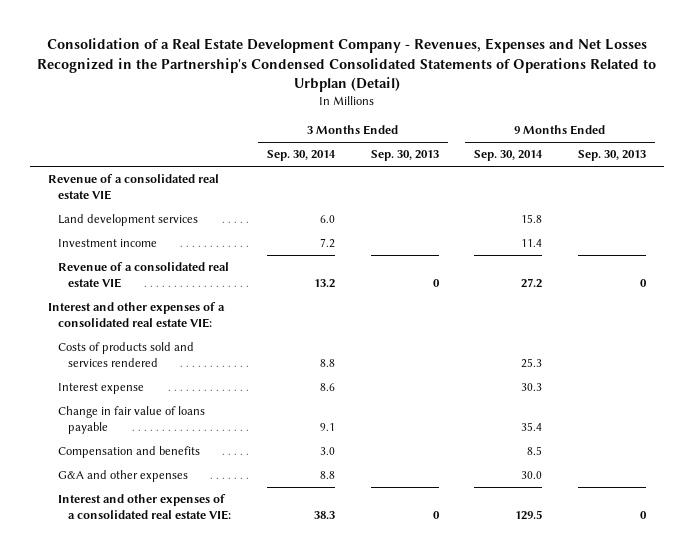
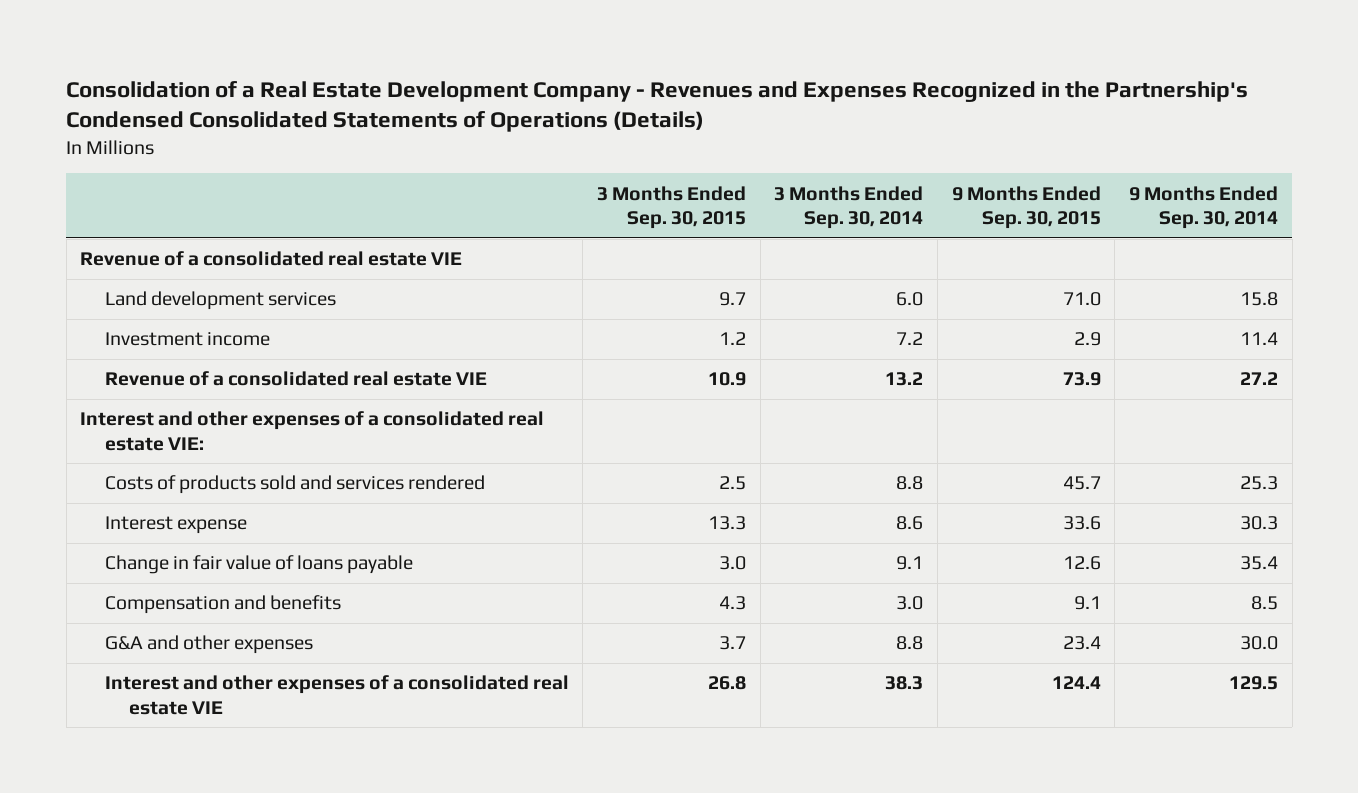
- Consolidation of a Real Estate Development Company - Revenues, Expenses and Net Losses Recognized in the Partnership's Condensed Consolidated Statements of Operations Related to Urbplan (Detail)
+ Consolidation of a Real Estate Development Company - Revenues and Expenses Recognized in the Partnership's Condensed Consolidated Statements of Operations (Details)
- | 3 Months Ended Sep. 30, 2014 | 3 Months Ended Sep. 30, 2013 | 9 Months Ended Sep. 30, 2014 | 9 Months Ended Sep. 30, 2013
+ | 3 Months Ended Sep. 30, 2015 | 3 Months Ended Sep. 30, 2014 | 9 Months Ended Sep. 30, 2015 | 9 Months Ended Sep. 30, 2014
- Interest and other expenses of a consolidated real estate VIE: | 38.3 | 0 | 129.5 | 0
+ Interest and other expenses of a consolidated real estate VIE | 26.8 | 38.3 | 124.4 | 129.5

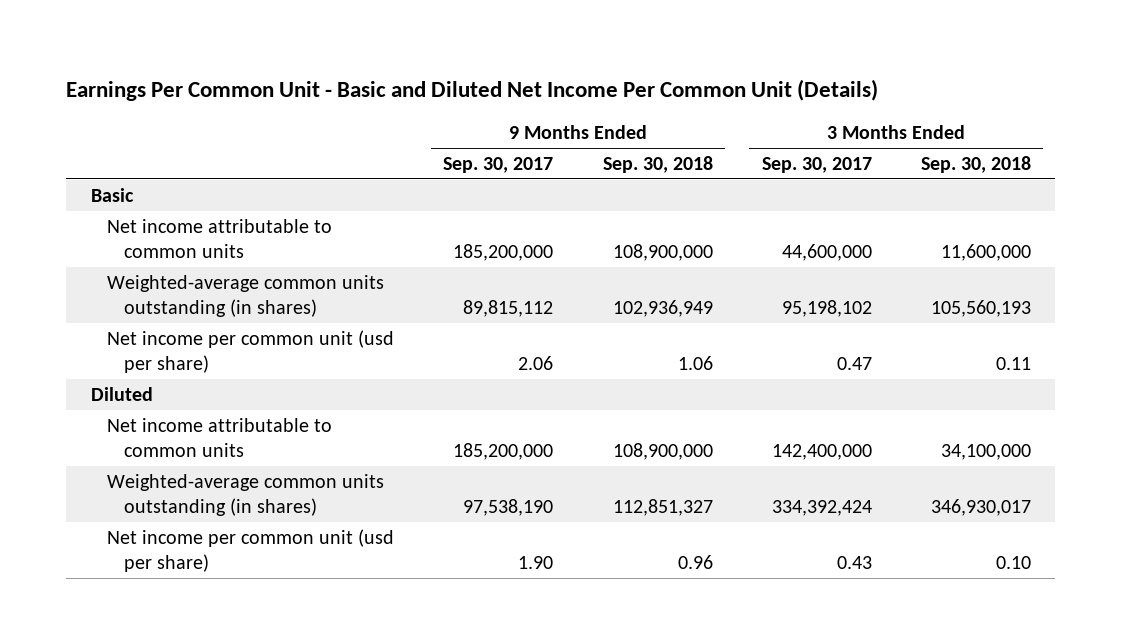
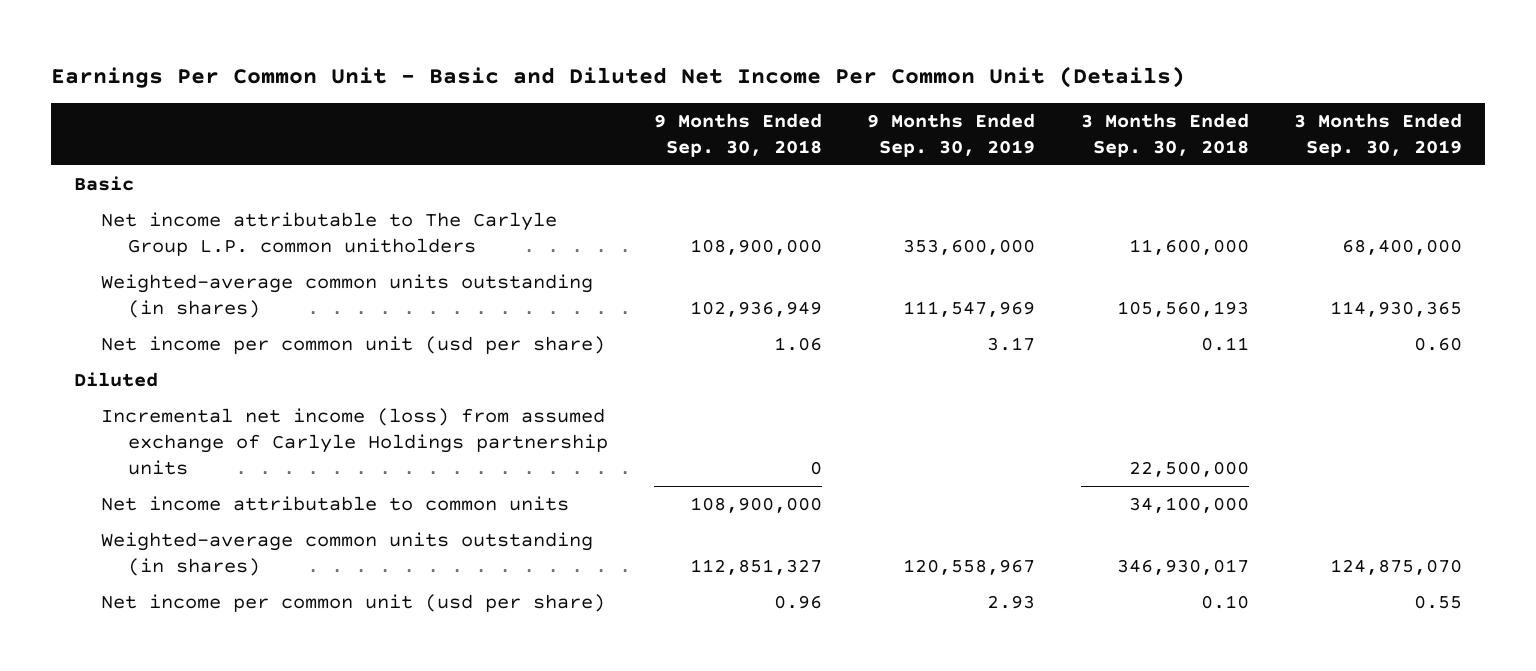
- | 9 Months Ended Sep. 30, 2017 | 9 Months Ended Sep. 30, 2018 | 3 Months Ended Sep. 30, 2017 | 3 Months Ended Sep. 30, 2018
+ | 9 Months Ended Sep. 30, 2018 | 9 Months Ended Sep. 30, 2019 | 3 Months Ended Sep. 30, 2018 | 3 Months Ended Sep. 30, 2019
- Net income attributable to common units | 185,200,000 | 108,900,000 | 44,600,000 | 11,600,000
+ Net income attributable to The Carlyle Group L.P. common unitholders | 108,900,000 | 353,600,000 | 11,600,000 | 68,400,000
+ Incremental net income (loss) from assumed exchange of Carlyle Holdings partnership units | 0 | | 22,500,000 |

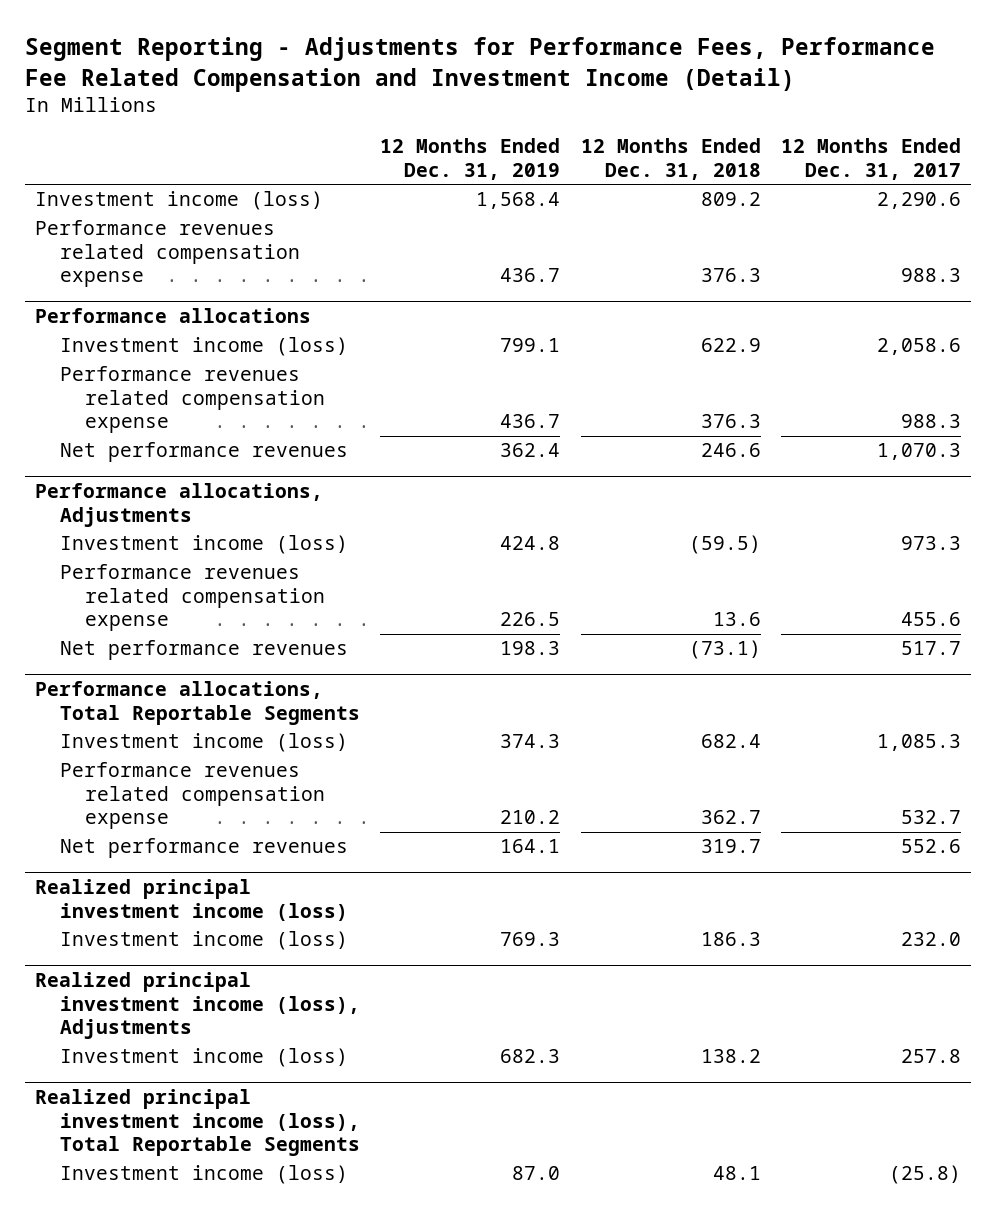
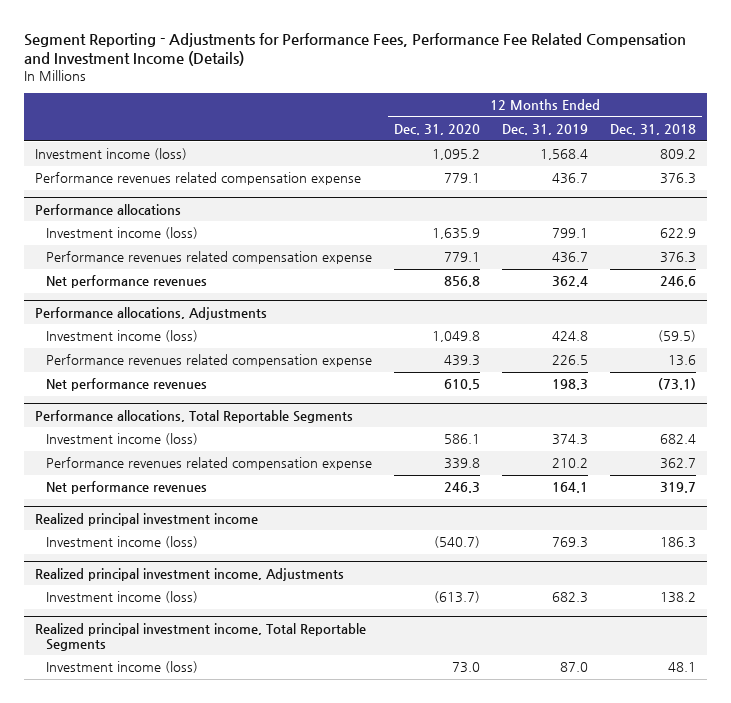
- Segment Reporting - Adjustments for Performance Fees, Performance Fee Related Compensation and Investment Income (Detail)
+ Segment Reporting - Adjustments for Performance Fees, Performance Fee Related Compensation and Investment Income (Details)
- | 12 Months Ended Dec. 31, 2019 | 12 Months Ended Dec. 31, 2018 | 12 Months Ended Dec. 31, 2017
+ | 12 Months Ended Dec. 31, 2020 | 12 Months Ended Dec. 31, 2019 | 12 Months Ended Dec. 31, 2018
- Realized principal investment income (loss)
+ Realized principal investment income
- Realized principal investment income (loss), Adjustments
+ Realized principal investment income, Adjustments
- Realized principal investment income (loss), Total Reportable Segments
+ Realized principal investment income, Total Reportable Segments

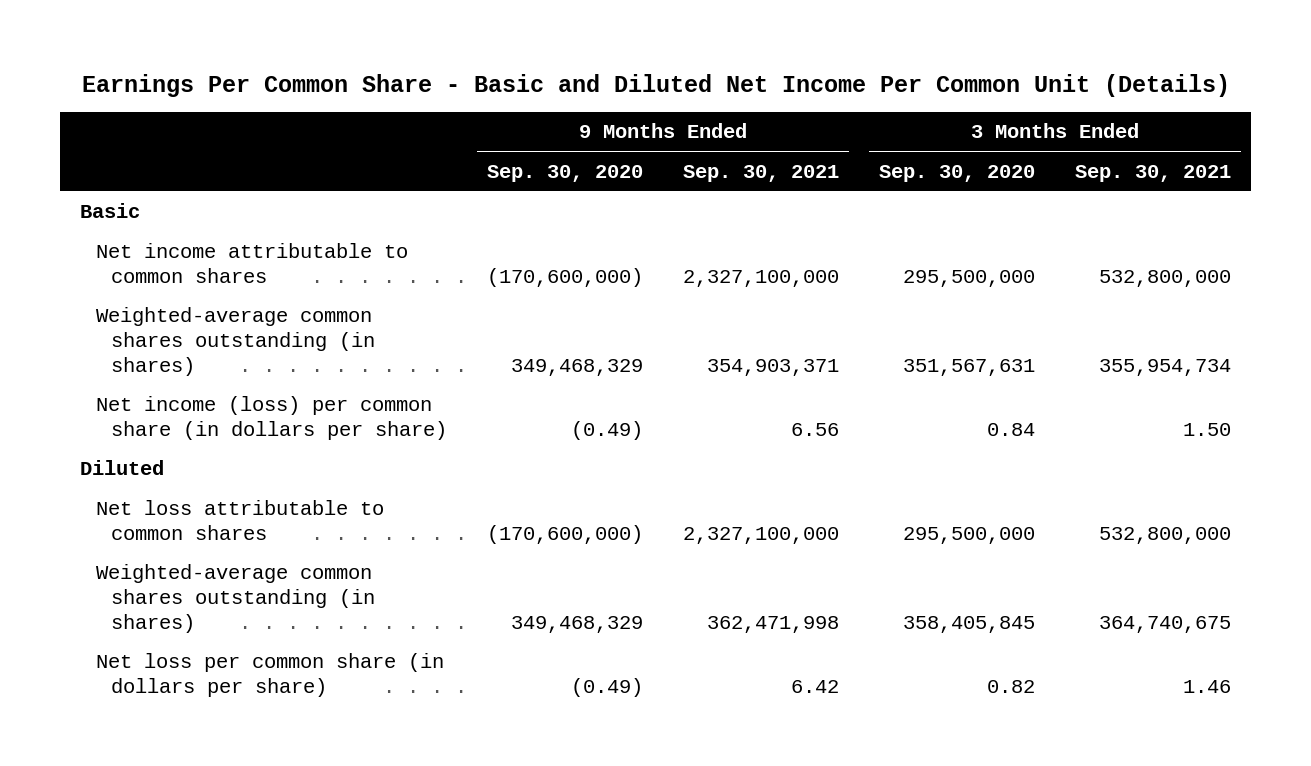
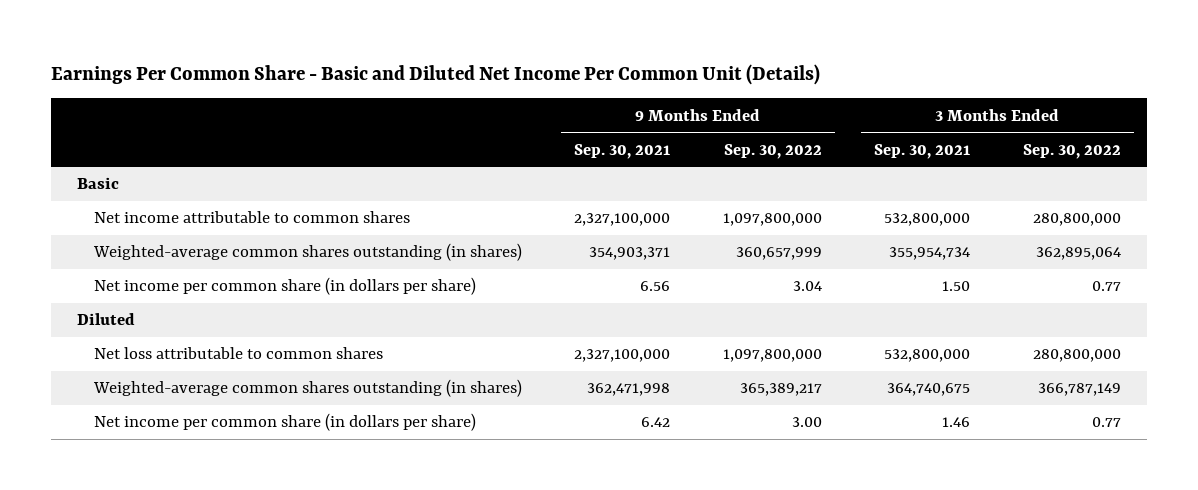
- | 9 Months Ended Sep. 30, 2020 | 9 Months Ended Sep. 30, 2021 | 3 Months Ended Sep. 30, 2020 | 3 Months Ended Sep. 30, 2021
+ | 9 Months Ended Sep. 30, 2021 | 9 Months Ended Sep. 30, 2022 | 3 Months Ended Sep. 30, 2021 | 3 Months Ended Sep. 30, 2022
- Net income (loss) per common share (in dollars per share) | (0.49) | 6.56 | 0.84 | 1.50
+ Net income per common share (in dollars per share) | 6.56 | 3.04 | 1.50 | 0.77
- Net loss per common share (in dollars per share) | (0.49) | 6.42 | 0.82 | 1.46
+ Net income per common share (in dollars per share) | 6.42 | 3.00 | 1.46 | 0.77

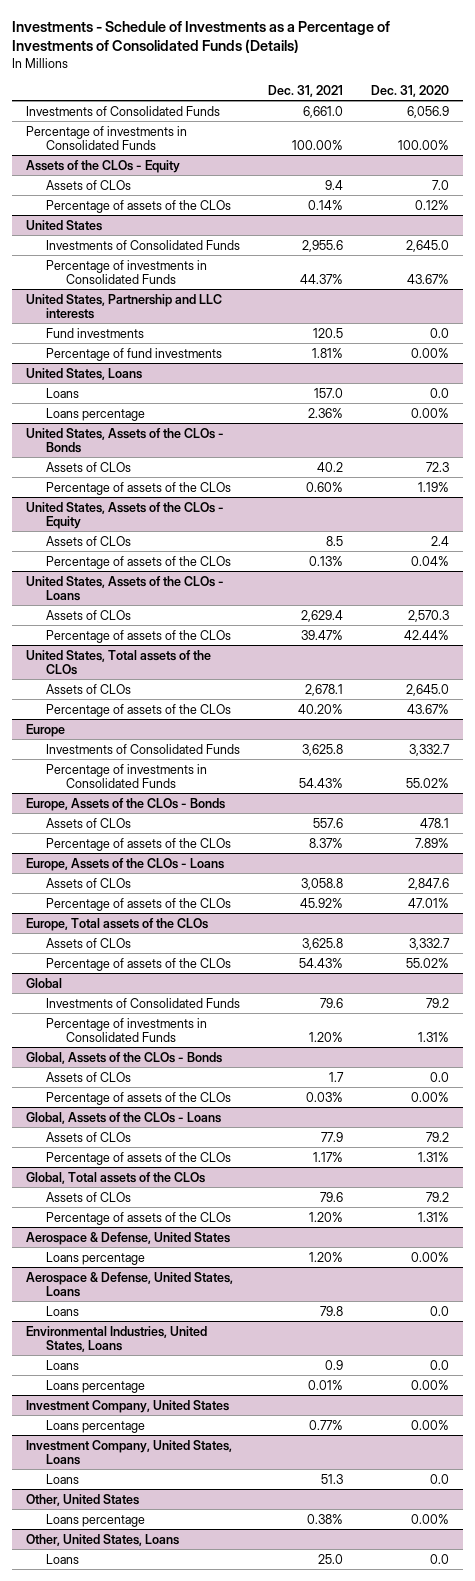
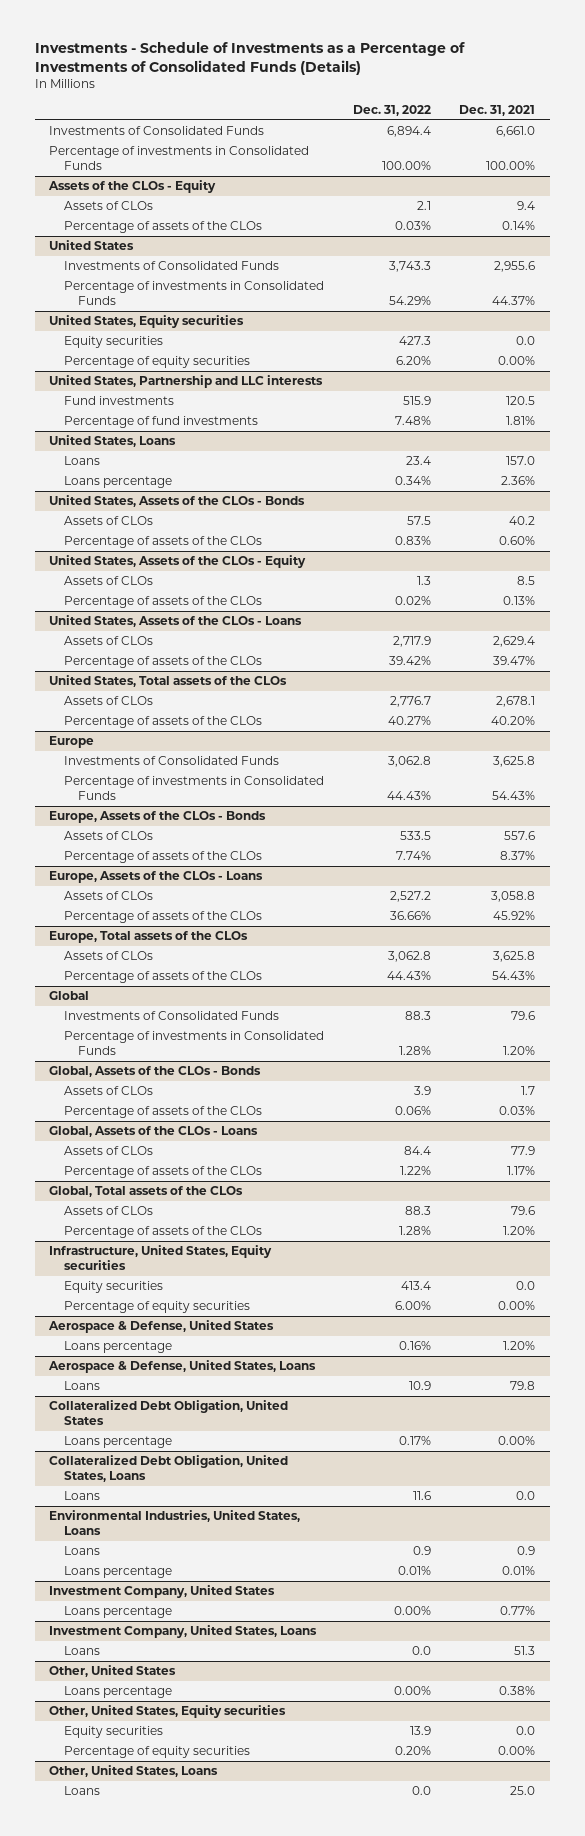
- | Dec. 31, 2021 | Dec. 31, 2020
+ | Dec. 31, 2022 | Dec. 31, 2021
+ United States, Equity securities
+ Equity securities | 427.3 | 0.0
+ Percentage of equity securities | 6.20% | 0.00%
+ Infrastructure, United States, Equity securities
+ Equity securities | 413.4 | 0.0
+ Percentage of equity securities | 6.00% | 0.00%
+ Collateralized Debt Obligation, United States
+ Loans percentage | 0.17% | 0.00%
+ Collateralized Debt Obligation, United States, Loans
+ Loans | 11.6 | 0.0
+ Other, United States, Equity securities
+ Equity securities | 13.9 | 0.0
+ Percentage of equity securities | 0.20% | 0.00%

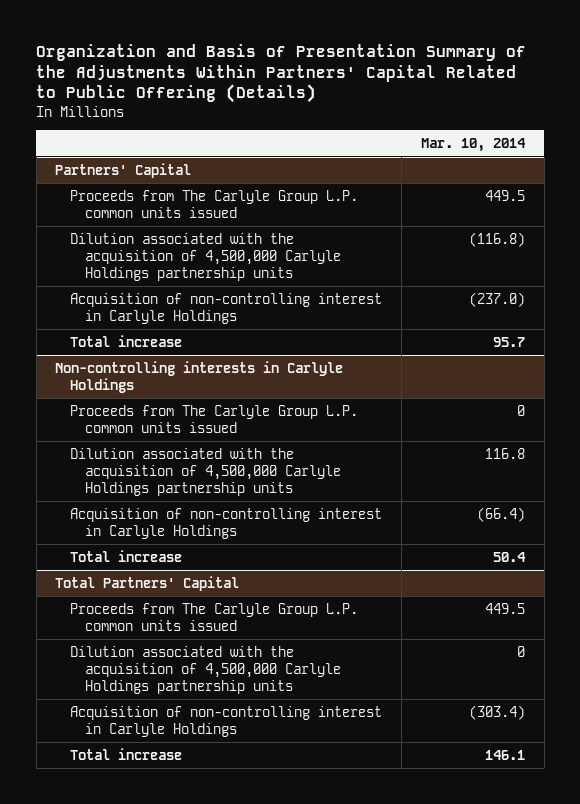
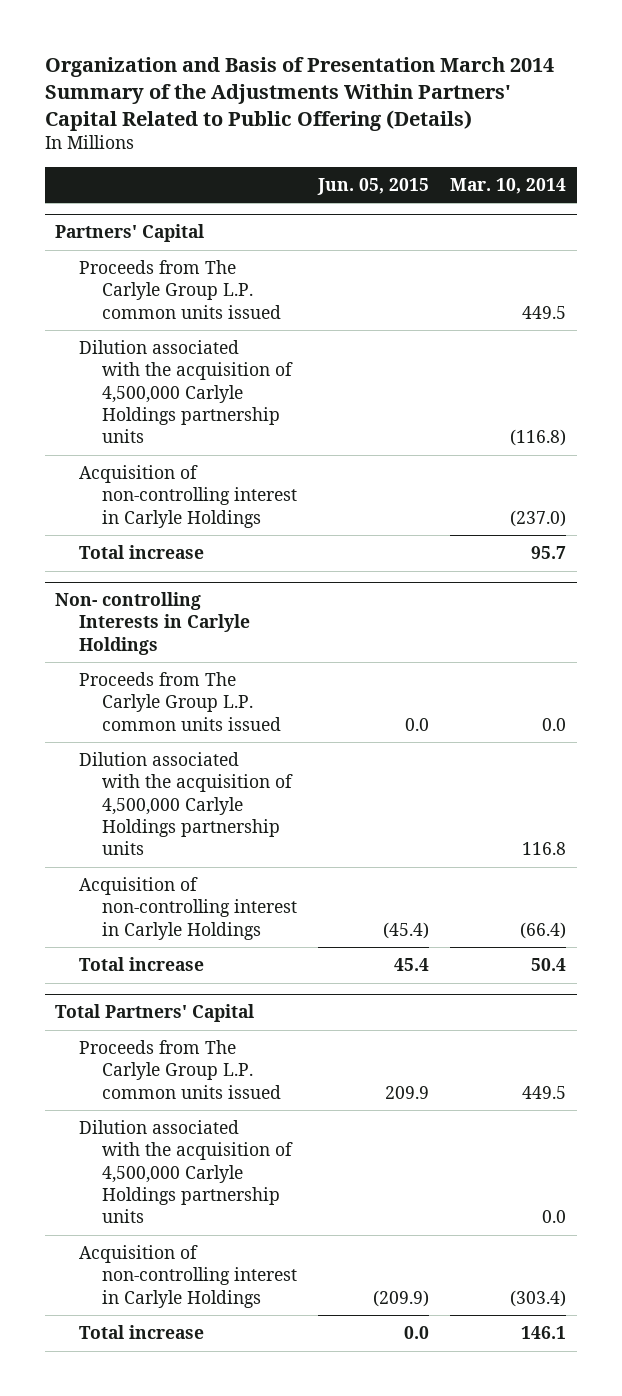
- Organization and Basis of Presentation Summary of the Adjustments Within Partners' Capital Related to Public Offering (Details)
+ Organization and Basis of Presentation March 2014 Summary of the Adjustments Within Partners' Capital Related to Public Offering (Details)
- | Mar. 10, 2014
+ | Jun. 05, 2015 | Mar. 10, 2014
- Non-controlling interests in Carlyle Holdings
- Proceeds from The Carlyle Group L.P. common units issued | 0
+ Non- controlling Interests in Carlyle Holdings
+ Proceeds from The Carlyle Group L.P. common units issued | 0.0 | 0.0
@ Total Partners' Capital
- Dilution associated with the acquisition of 4,500,000 Carlyle Holdings partnership units | 0
+ Dilution associated with the acquisition of 4,500,000 Carlyle Holdings partnership units | | 0.0

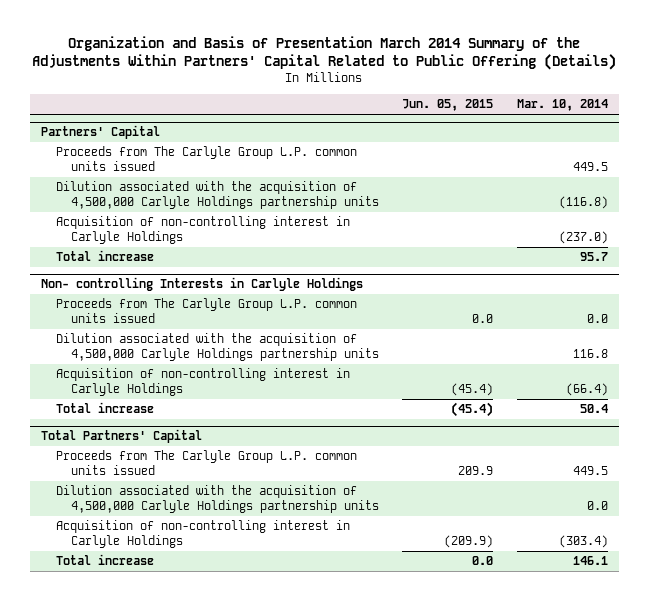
@ Non- controlling Interests in Carlyle Holdings
- Total increase | 45.4 | 50.4
+ Total increase | (45.4) | 50.4

